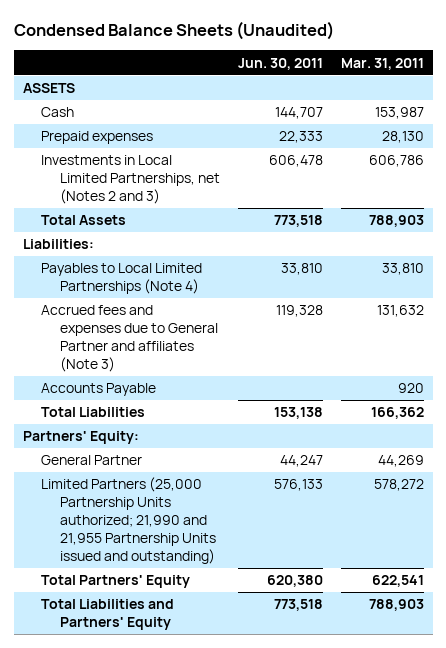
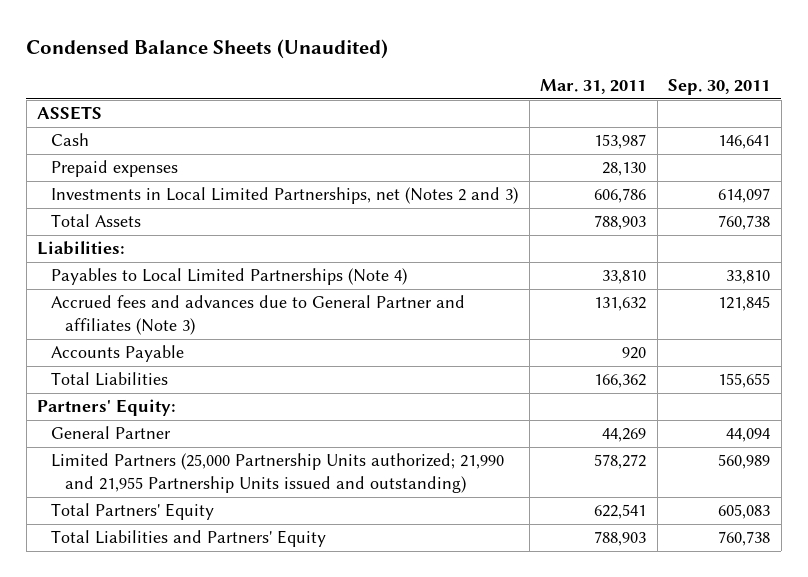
- | Jun. 30, 2011 | Mar. 31, 2011
+ | Mar. 31, 2011 | Sep. 30, 2011
- Accrued fees and expenses due to General Partner and affiliates (Note 3) | 119,328 | 131,632
+ Accrued fees and advances due to General Partner and affiliates (Note 3) | 131,632 | 121,845

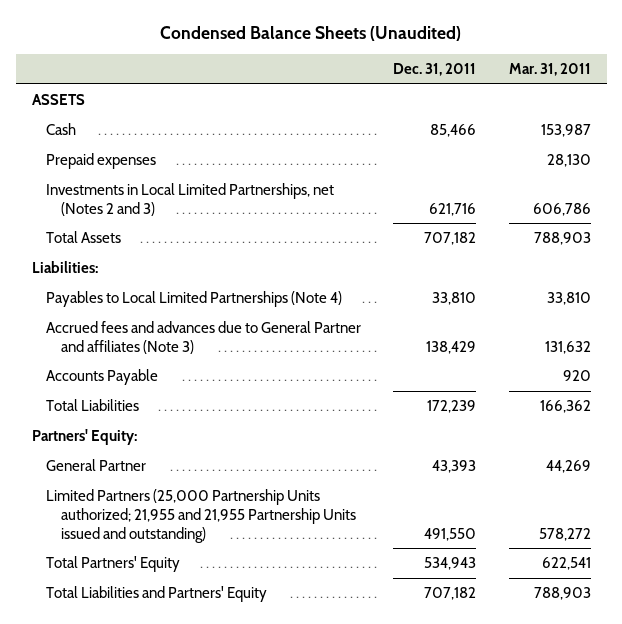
- | Mar. 31, 2011 | Sep. 30, 2011
+ | Dec. 31, 2011 | Mar. 31, 2011
- Limited Partners (25,000 Partnership Units authorized; 21,990 and 21,955 Partnership Units issued and outstanding) | 578,272 | 560,989
+ Limited Partners (25,000 Partnership Units authorized; 21,955 and 21,955 Partnership Units issued and outstanding) | 491,550 | 578,272

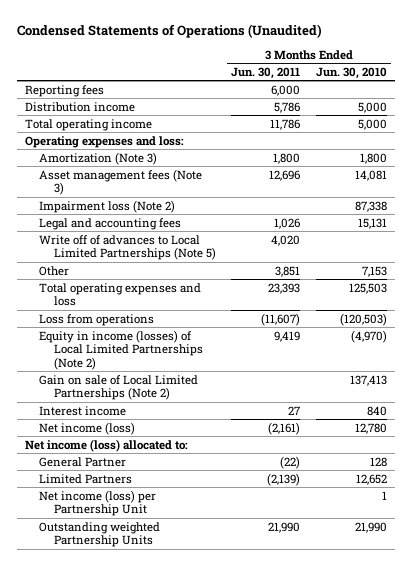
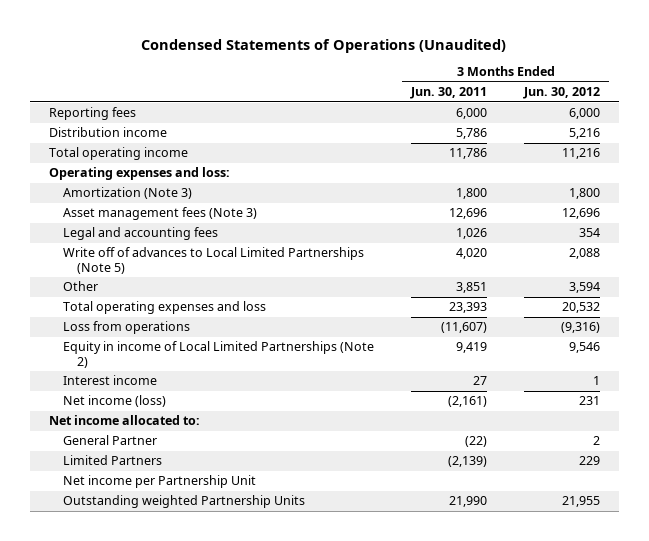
- | 3 Months Ended Jun. 30, 2011 | 3 Months Ended Jun. 30, 2010
+ | 3 Months Ended Jun. 30, 2011 | 3 Months Ended Jun. 30, 2012
- Impairment loss (Note 2) | | 87,338
- Equity in income (losses) of Local Limited Partnerships (Note 2) | 9,419 | (4,970)
- Gain on sale of Local Limited Partnerships (Note 2) | | 137,413
+ Equity in income of Local Limited Partnerships (Note 2) | 9,419 | 9,546
- Net income (loss) allocated to:
+ Net income allocated to:
- Net income (loss) per Partnership Unit | | 1
+ Net income per Partnership Unit

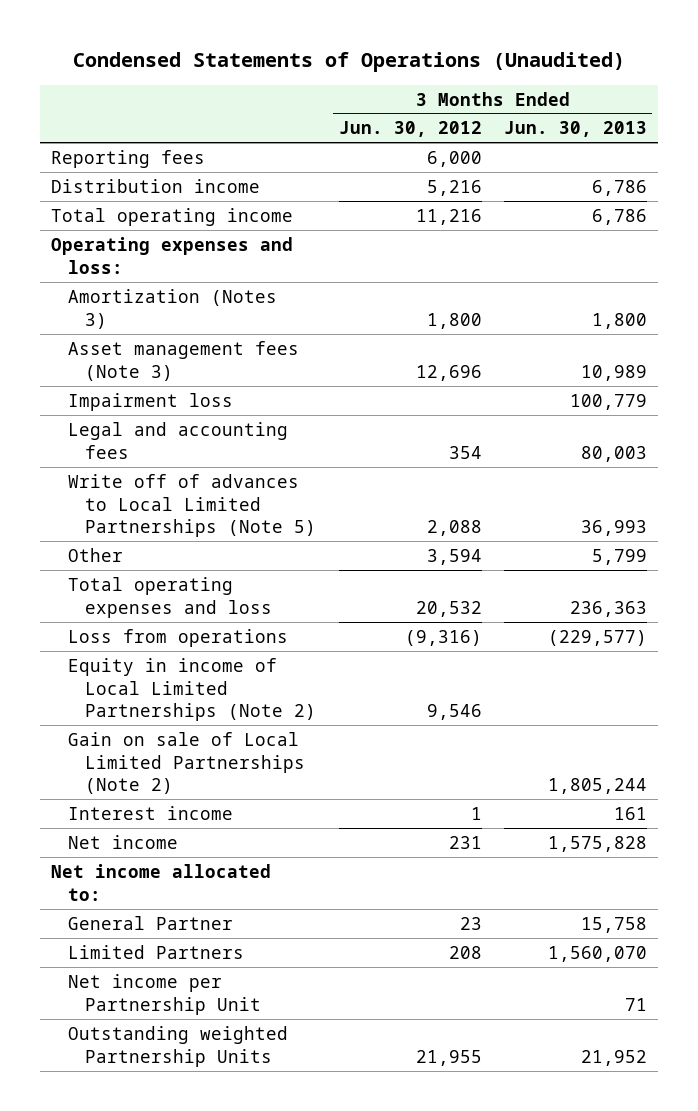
- | 3 Months Ended Jun. 30, 2011 | 3 Months Ended Jun. 30, 2012
+ | 3 Months Ended Jun. 30, 2012 | 3 Months Ended Jun. 30, 2013
- Amortization (Note 3) | 1,800 | 1,800
+ Amortization (Notes 3) | 1,800 | 1,800
+ Impairment loss | | 100,779
+ Gain on sale of Local Limited Partnerships (Note 2) | | 1,805,244
- Net income (loss) | (2,161) | 231
+ Net income | 231 | 1,575,828
- General Partner | (22) | 2
- Limited Partners | (2,139) | 229
+ General Partner | 23 | 15,758
+ Limited Partners | 208 | 1,560,070

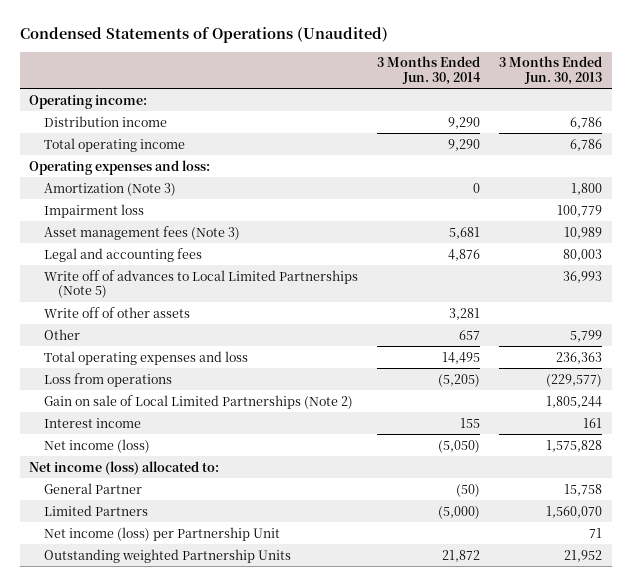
- | 3 Months Ended Jun. 30, 2012 | 3 Months Ended Jun. 30, 2013
+ | 3 Months Ended Jun. 30, 2014 | 3 Months Ended Jun. 30, 2013
- Reporting fees | 6,000 |
+ Operating income:
- Amortization (Notes 3) | 1,800 | 1,800
+ Amortization (Note 3) | 0 | 1,800
moved down: Asset management fees (Note 3) | 5,681 | 10,989
+ Write off of other assets | 3,281 |
- Equity in income of Local Limited Partnerships (Note 2) | 9,546 |
- Net income | 231 | 1,575,828
- Net income allocated to:
+ Net income (loss) | (5,050) | 1,575,828
+ Net income (loss) allocated to:
- Net income per Partnership Unit | | 71
+ Net income (loss) per Partnership Unit | | 71

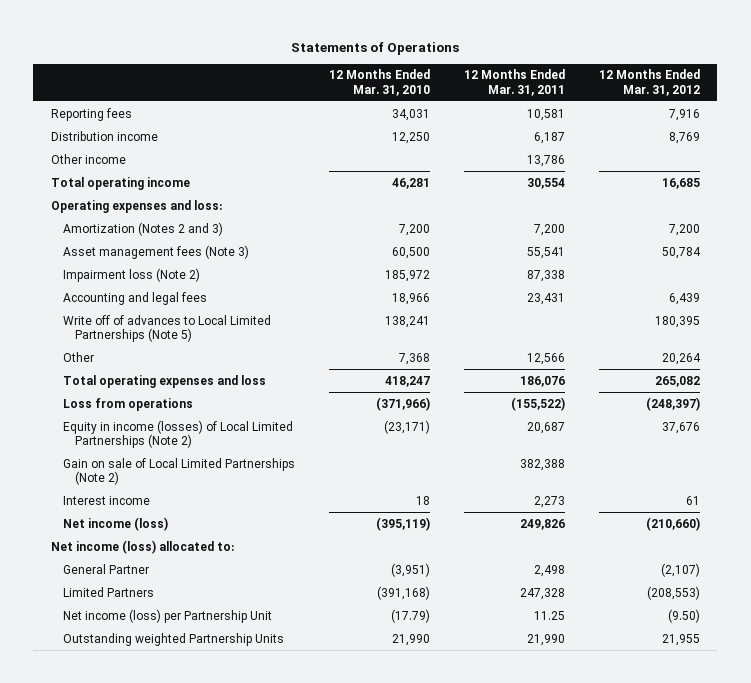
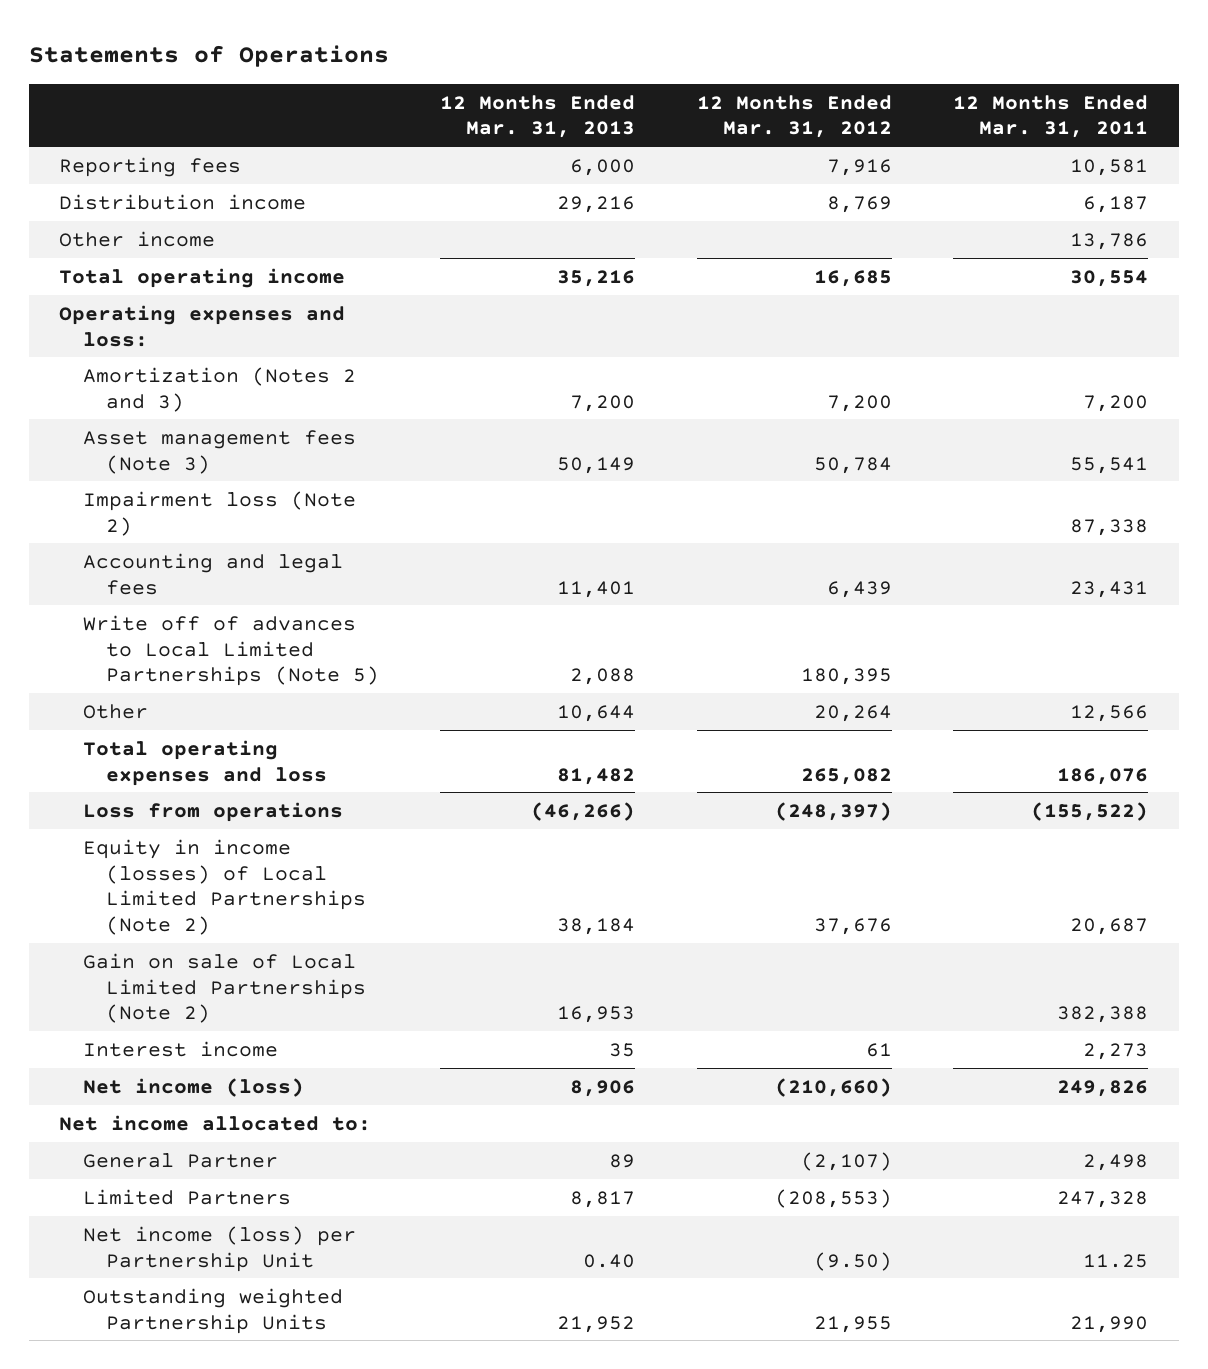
- | 12 Months Ended Mar. 31, 2010 | 12 Months Ended Mar. 31, 2011 | 12 Months Ended Mar. 31, 2012
+ | 12 Months Ended Mar. 31, 2013 | 12 Months Ended Mar. 31, 2012 | 12 Months Ended Mar. 31, 2011
- Net income (loss) allocated to:
+ Net income allocated to:

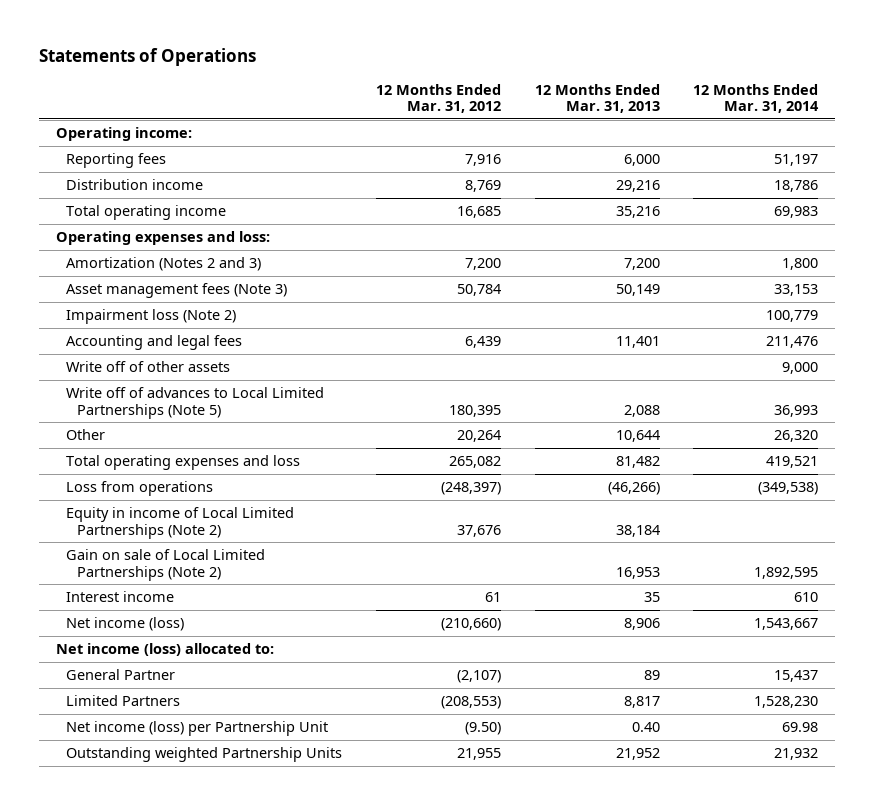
- | 12 Months Ended Mar. 31, 2013 | 12 Months Ended Mar. 31, 2012 | 12 Months Ended Mar. 31, 2011
+ | 12 Months Ended Mar. 31, 2012 | 12 Months Ended Mar. 31, 2013 | 12 Months Ended Mar. 31, 2014
+ Operating income:
- Other income | | | 13,786
+ Write off of other assets | | | 9,000
- Equity in income (losses) of Local Limited Partnerships (Note 2) | 38,184 | 37,676 | 20,687
+ Equity in income of Local Limited Partnerships (Note 2) | 37,676 | 38,184 |
- Net income allocated to:
+ Net income (loss) allocated to:

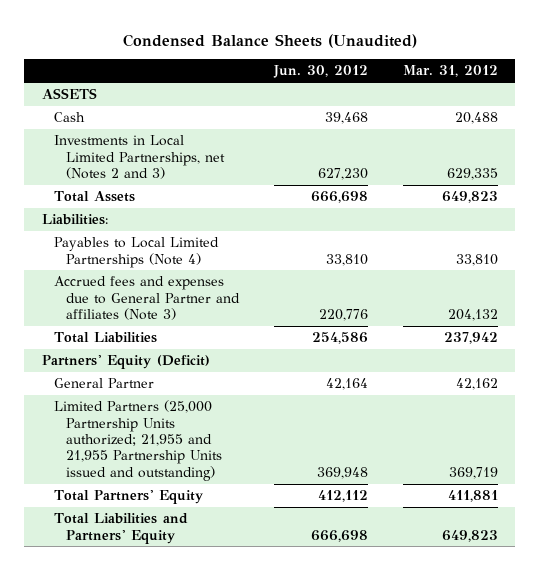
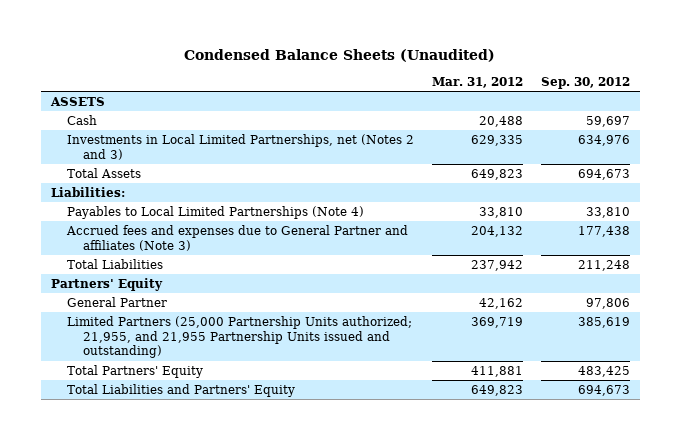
- | Jun. 30, 2012 | Mar. 31, 2012
+ | Mar. 31, 2012 | Sep. 30, 2012
- Partners' Equity (Deficit)
+ Partners' Equity
- Limited Partners (25,000 Partnership Units authorized; 21,955 and 21,955 Partnership Units issued and outstanding) | 369,948 | 369,719
+ Limited Partners (25,000 Partnership Units authorized; 21,955, and 21,955 Partnership Units issued and outstanding) | 369,719 | 385,619

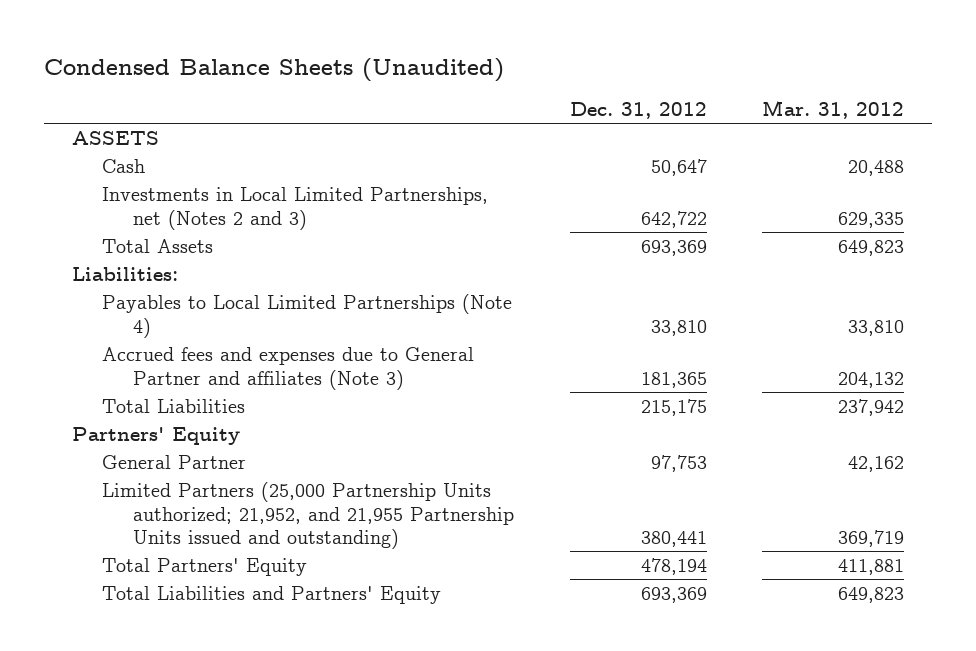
- | Mar. 31, 2012 | Sep. 30, 2012
+ | Dec. 31, 2012 | Mar. 31, 2012
- Limited Partners (25,000 Partnership Units authorized; 21,955, and 21,955 Partnership Units issued and outstanding) | 369,719 | 385,619
+ Limited Partners (25,000 Partnership Units authorized; 21,952, and 21,955 Partnership Units issued and outstanding) | 380,441 | 369,719

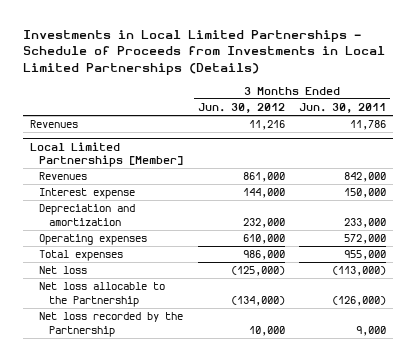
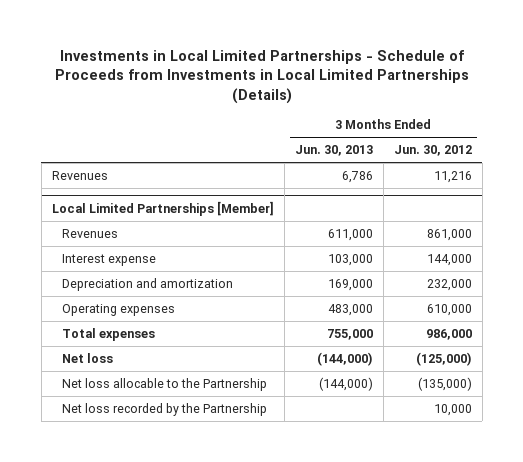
- | 3 Months Ended Jun. 30, 2012 | 3 Months Ended Jun. 30, 2011
+ | 3 Months Ended Jun. 30, 2013 | 3 Months Ended Jun. 30, 2012
@ Local Limited Partnerships [Member]
- Net loss allocable to the Partnership | (134,000) | (126,000)
+ Net loss allocable to the Partnership | (144,000) | (135,000)

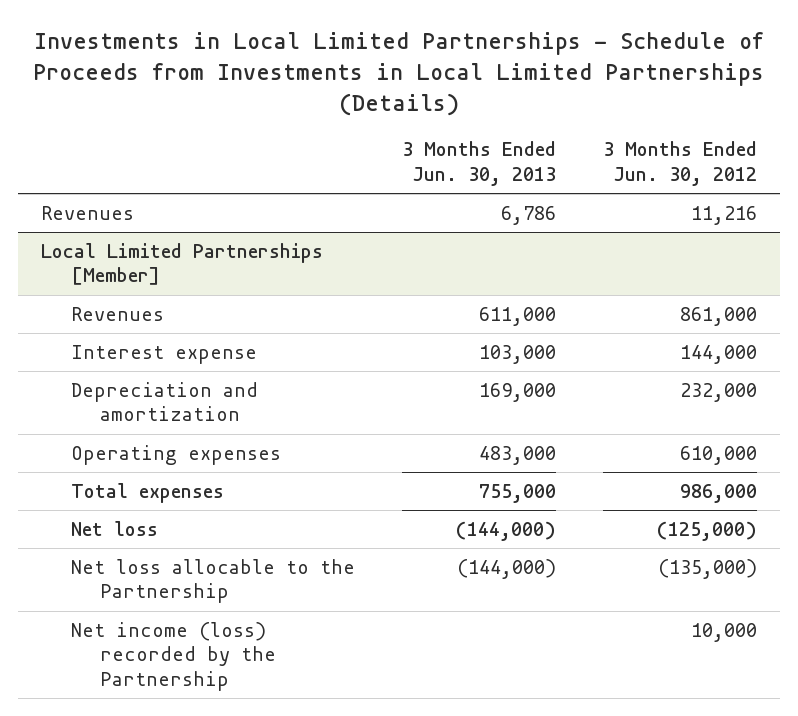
@ Local Limited Partnerships [Member]
- Net loss recorded by the Partnership | | 10,000
+ Net income (loss) recorded by the Partnership | | 10,000

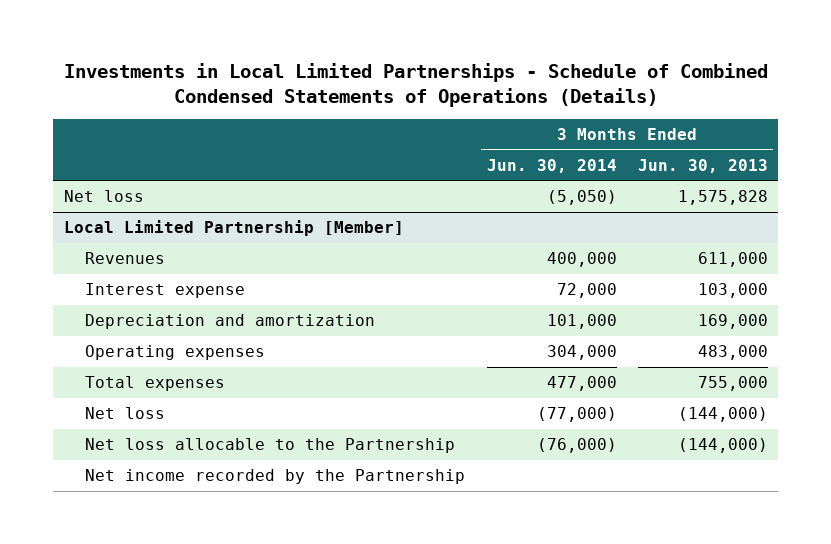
- Investments in Local Limited Partnerships - Schedule of Proceeds from Investments in Local Limited Partnerships (Details)
+ Investments in Local Limited Partnerships - Schedule of Combined Condensed Statements of Operations (Details)
- | 3 Months Ended Jun. 30, 2013 | 3 Months Ended Jun. 30, 2012
+ | 3 Months Ended Jun. 30, 2014 | 3 Months Ended Jun. 30, 2013
- Revenues | 6,786 | 11,216
- Local Limited Partnerships [Member]
+ Net loss | (5,050) | 1,575,828
+ Local Limited Partnership [Member]
- Net income (loss) recorded by the Partnership | | 10,000
+ Net income recorded by the Partnership

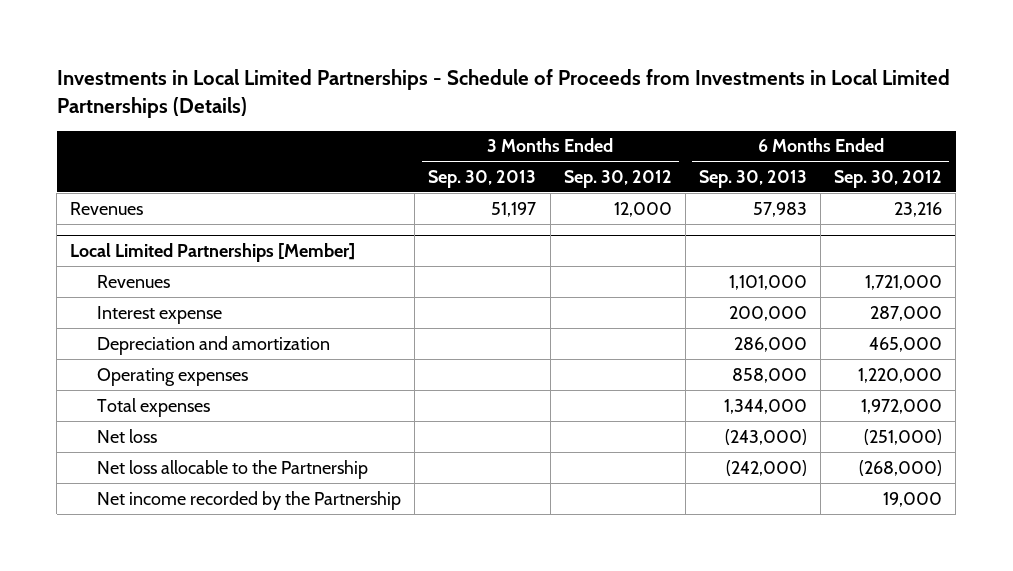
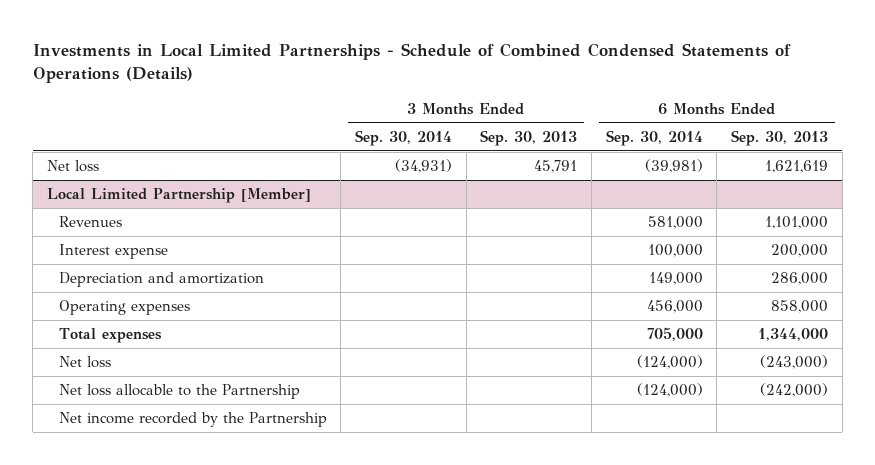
- Investments in Local Limited Partnerships - Schedule of Proceeds from Investments in Local Limited Partnerships (Details)
+ Investments in Local Limited Partnerships - Schedule of Combined Condensed Statements of Operations (Details)
- | 3 Months Ended Sep. 30, 2013 | 3 Months Ended Sep. 30, 2012 | 6 Months Ended Sep. 30, 2013 | 6 Months Ended Sep. 30, 2012
+ | 3 Months Ended Sep. 30, 2014 | 3 Months Ended Sep. 30, 2013 | 6 Months Ended Sep. 30, 2014 | 6 Months Ended Sep. 30, 2013
- Revenues | 51,197 | 12,000 | 57,983 | 23,216
- Local Limited Partnerships [Member]
+ Net loss | (34,931) | 45,791 | (39,981) | 1,621,619
+ Local Limited Partnership [Member]

